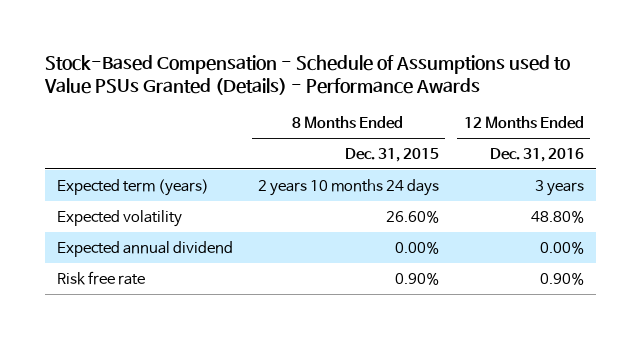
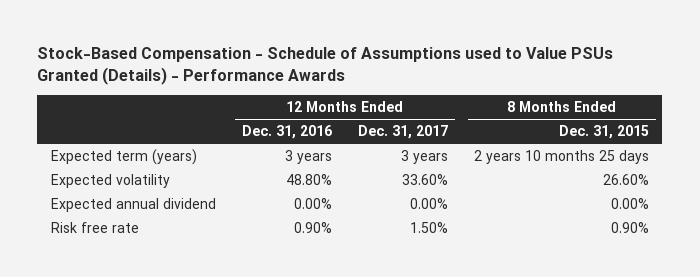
- | 8 Months Ended Dec. 31, 2015 | 12 Months Ended Dec. 31, 2016
+ | 12 Months Ended Dec. 31, 2016 | 12 Months Ended Dec. 31, 2017 | 8 Months Ended Dec. 31, 2015
- Expected term (years) | 2 years 10 months 24 days | 3 years
+ Expected term (years) | 3 years | 3 years | 2 years 10 months 25 days

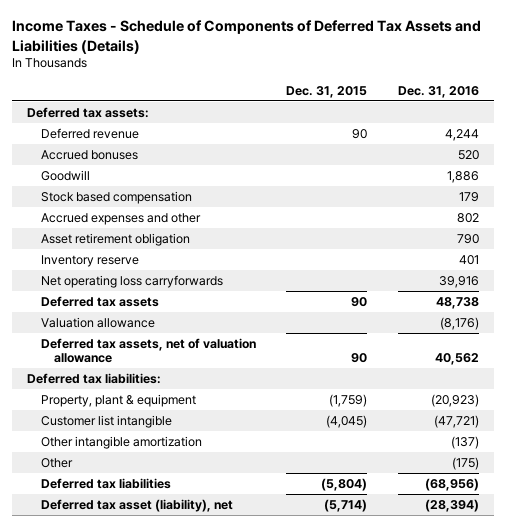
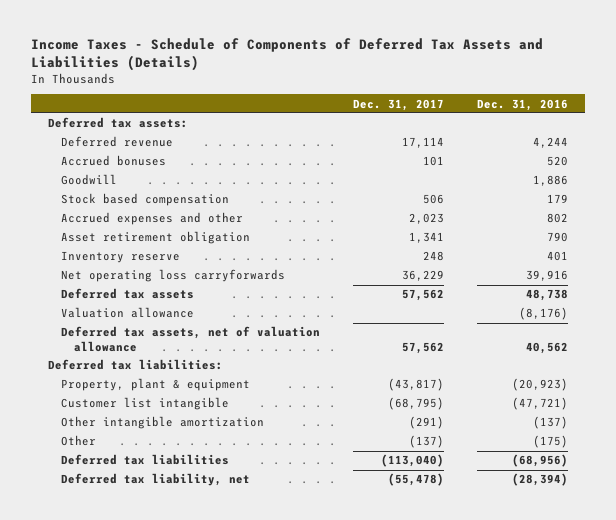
- | Dec. 31, 2015 | Dec. 31, 2016
+ | Dec. 31, 2017 | Dec. 31, 2016
- Deferred tax asset (liability), net | (5,714) | (28,394)
+ Deferred tax liability, net | (55,478) | (28,394)

